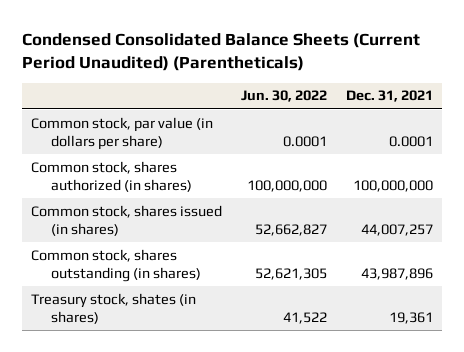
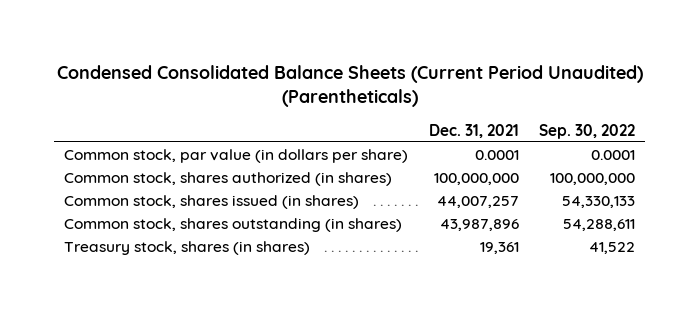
- | Jun. 30, 2022 | Dec. 31, 2021
+ | Dec. 31, 2021 | Sep. 30, 2022
- Treasury stock, shates (in shares) | 41,522 | 19,361
+ Treasury stock, shares (in shares) | 19,361 | 41,522

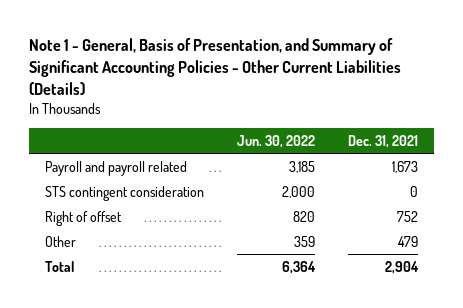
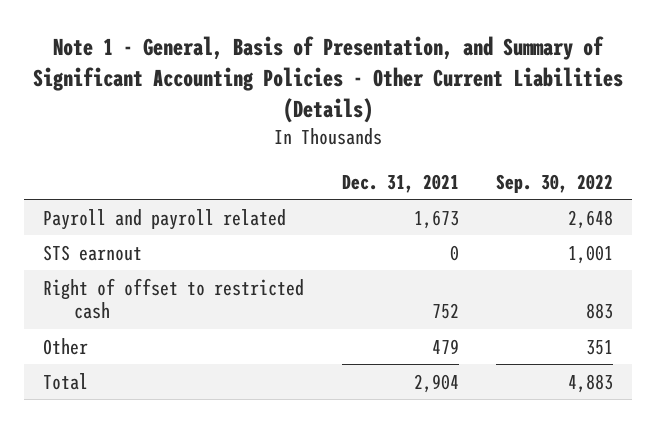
- | Jun. 30, 2022 | Dec. 31, 2021
+ | Dec. 31, 2021 | Sep. 30, 2022
- STS contingent consideration | 2,000 | 0
- Right of offset | 820 | 752
+ STS earnout | 0 | 1,001
+ Right of offset to restricted cash | 752 | 883

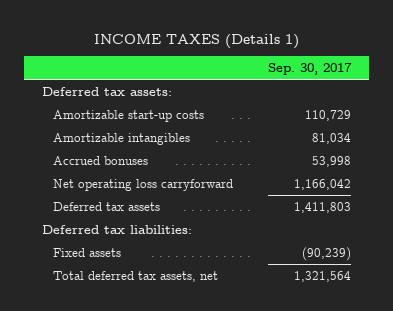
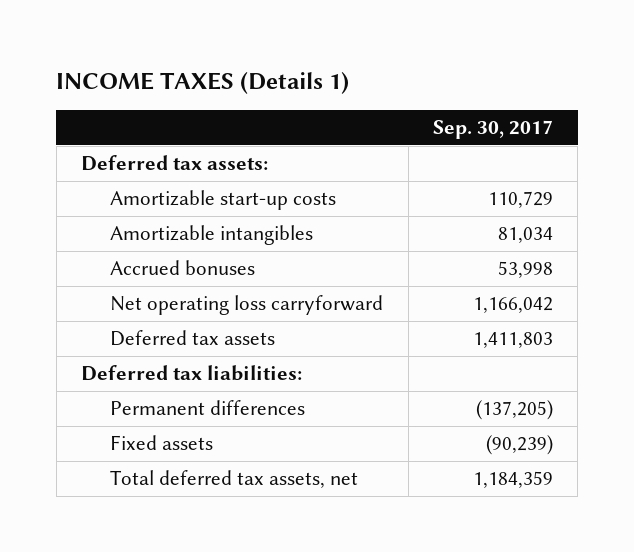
+ Permanent differences | (137,205)
- Total deferred tax assets, net | 1,321,564
+ Total deferred tax assets, net | 1,184,359

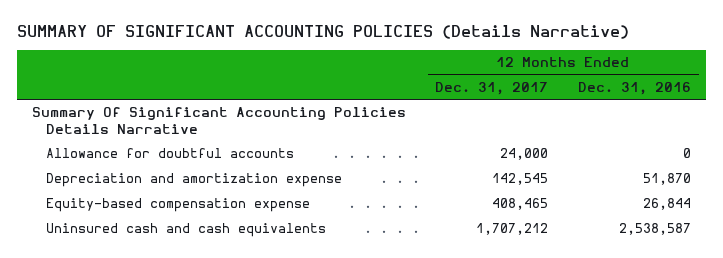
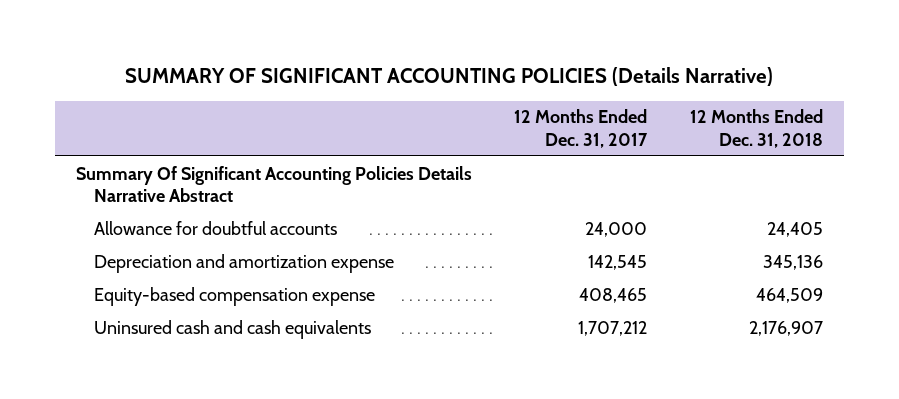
- | 12 Months Ended Dec. 31, 2017 | 12 Months Ended Dec. 31, 2016
+ | 12 Months Ended Dec. 31, 2017 | 12 Months Ended Dec. 31, 2018
- Summary Of Significant Accounting Policies Details Narrative
+ Summary Of Significant Accounting Policies Details Narrative Abstract

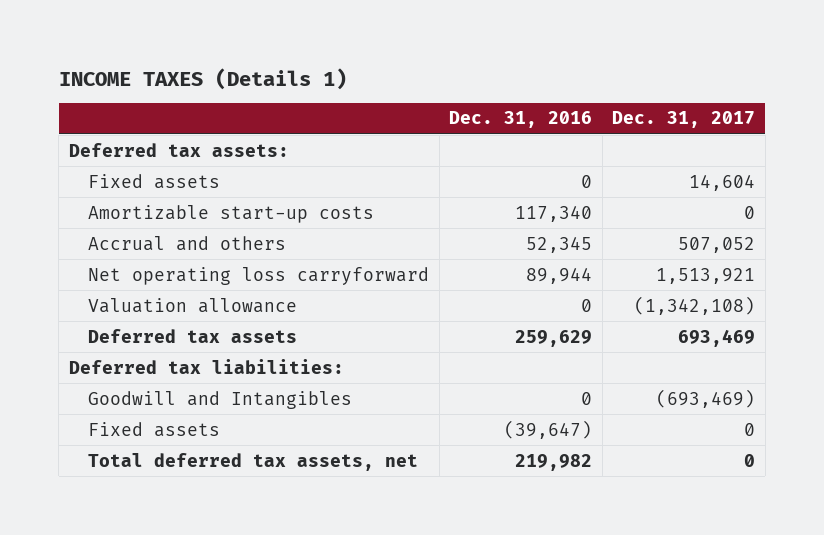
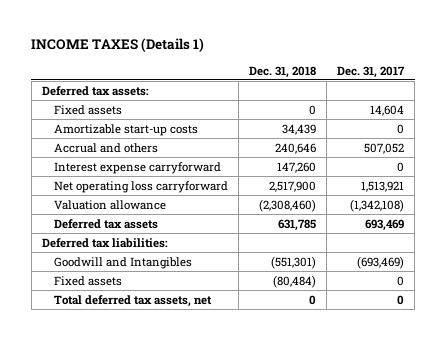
- | Dec. 31, 2016 | Dec. 31, 2017
+ | Dec. 31, 2018 | Dec. 31, 2017
+ Interest expense carryforward | 147,260 | 0

